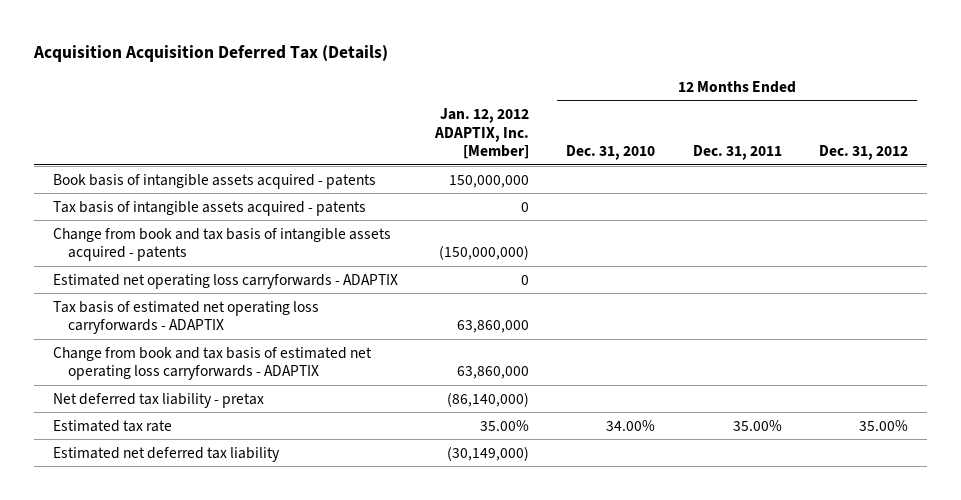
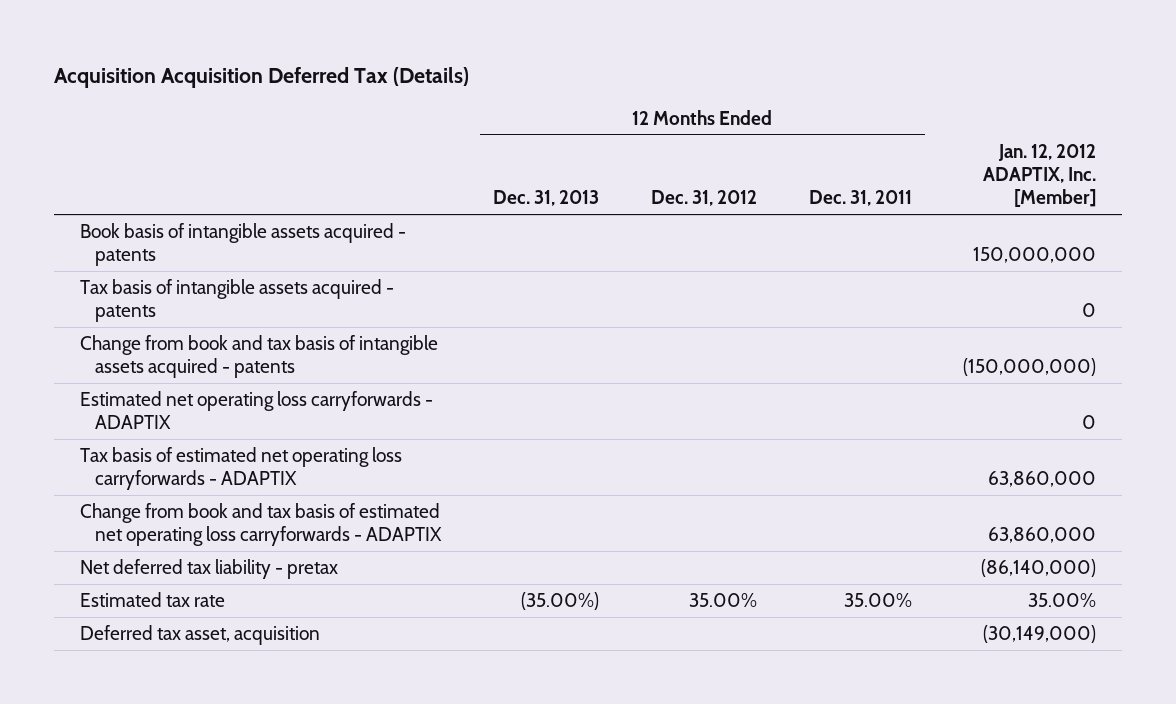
- | Jan. 12, 2012 ADAPTIX, Inc. [Member] | 12 Months Ended Dec. 31, 2010 | 12 Months Ended Dec. 31, 2011 | 12 Months Ended Dec. 31, 2012
+ | 12 Months Ended Dec. 31, 2013 | 12 Months Ended Dec. 31, 2012 | 12 Months Ended Dec. 31, 2011 | Jan. 12, 2012 ADAPTIX, Inc. [Member]
- Estimated net deferred tax liability | (30,149,000) | | |
+ Deferred tax asset, acquisition | | | | (30,149,000)

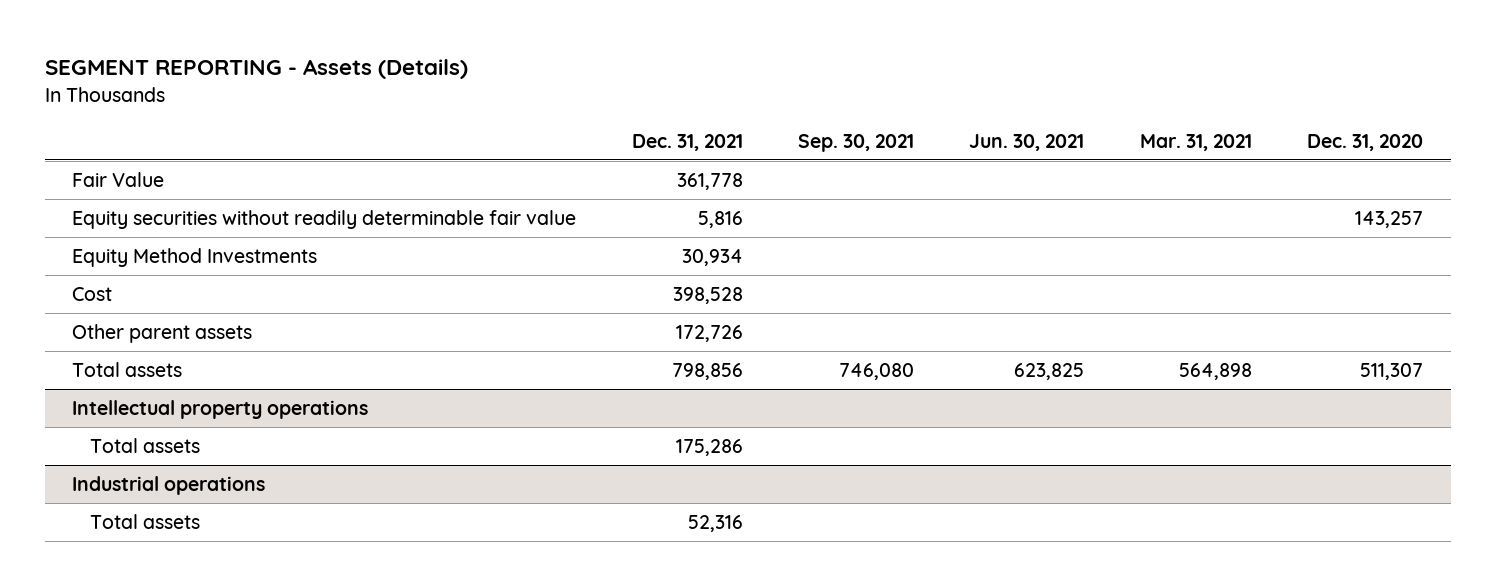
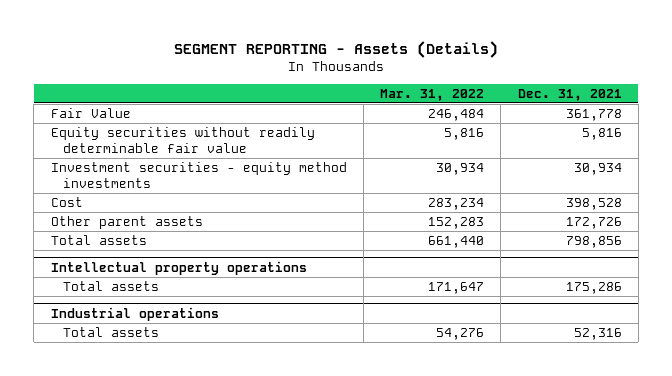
- | Dec. 31, 2021 | Sep. 30, 2021 | Jun. 30, 2021 | Mar. 31, 2021 | Dec. 31, 2020
+ | Mar. 31, 2022 | Dec. 31, 2021
- Equity Method Investments | 30,934 | | | |
+ Investment securities - equity method investments | 30,934 | 30,934

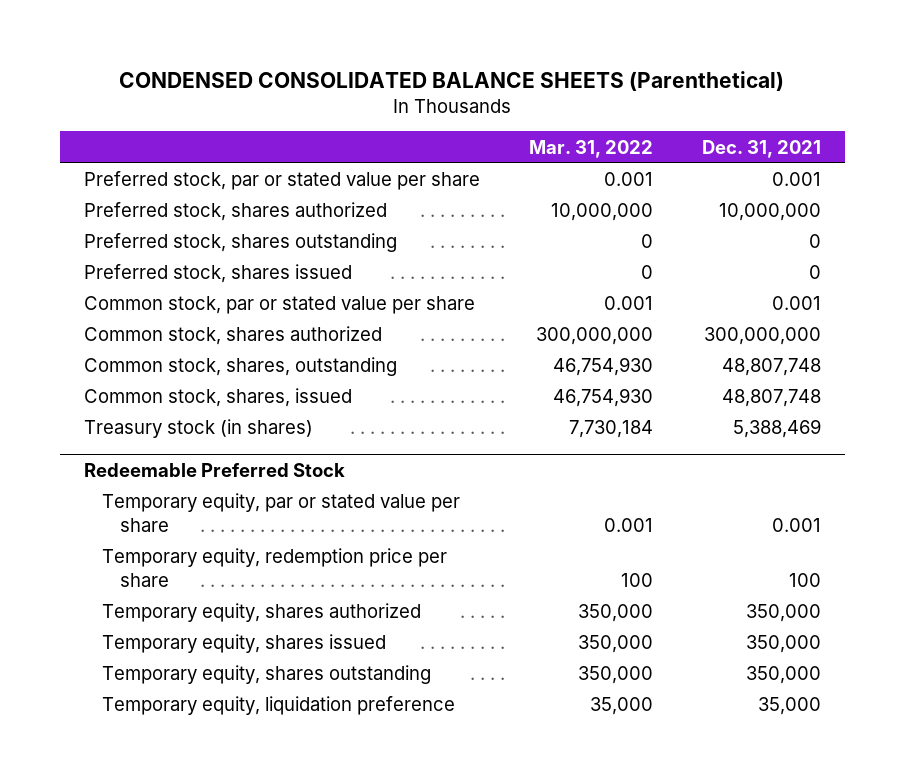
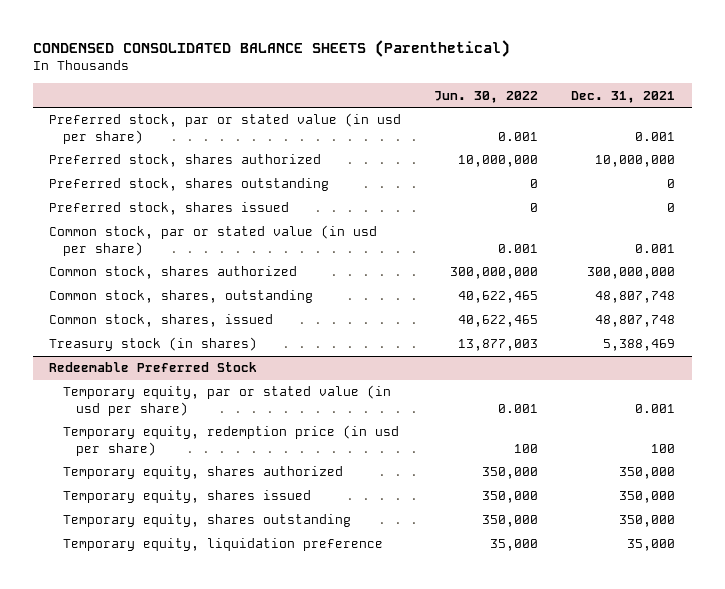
- | Mar. 31, 2022 | Dec. 31, 2021
+ | Jun. 30, 2022 | Dec. 31, 2021
- Preferred stock, par or stated value per share | 0.001 | 0.001
+ Preferred stock, par or stated value (in usd per share) | 0.001 | 0.001
- Common stock, par or stated value per share | 0.001 | 0.001
+ Common stock, par or stated value (in usd per share) | 0.001 | 0.001
@ Redeemable Preferred Stock
- Temporary equity, par or stated value per share | 0.001 | 0.001
- Temporary equity, redemption price per share | 100 | 100
+ Temporary equity, par or stated value (in usd per share) | 0.001 | 0.001
+ Temporary equity, redemption price (in usd per share) | 100 | 100

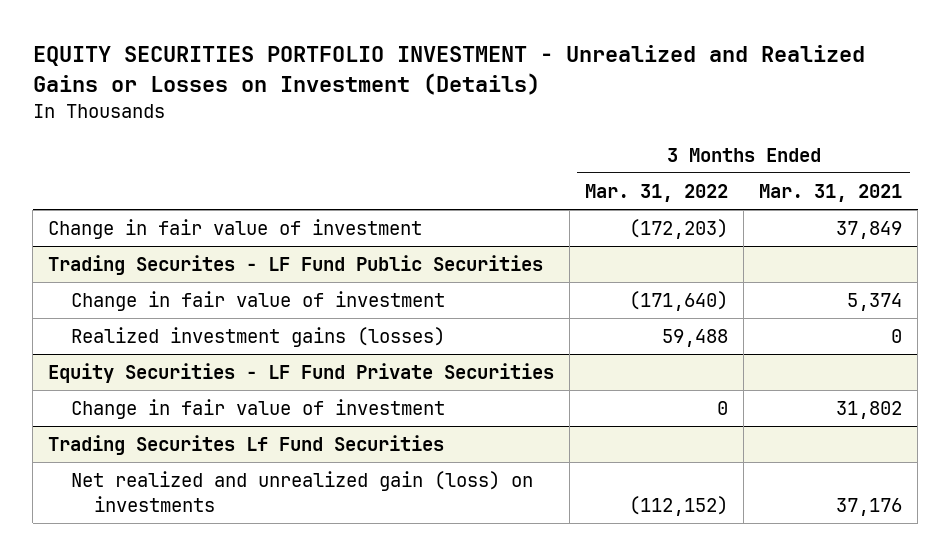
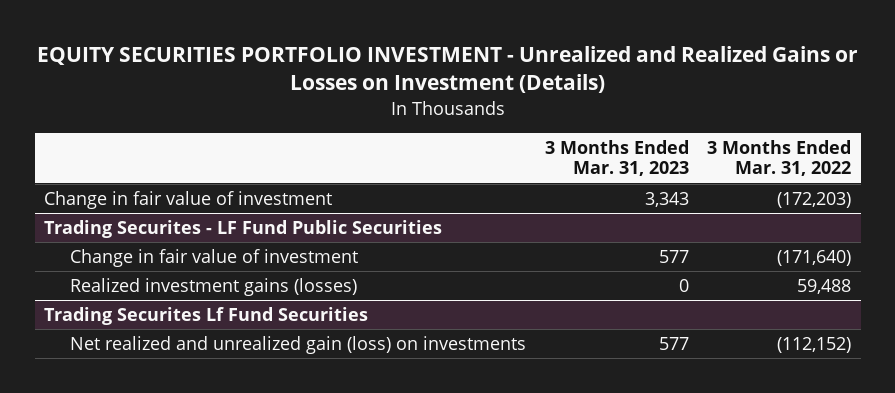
- | 3 Months Ended Mar. 31, 2022 | 3 Months Ended Mar. 31, 2021
+ | 3 Months Ended Mar. 31, 2023 | 3 Months Ended Mar. 31, 2022
- Equity Securities - LF Fund Private Securities
- Change in fair value of investment | 0 | 31,802

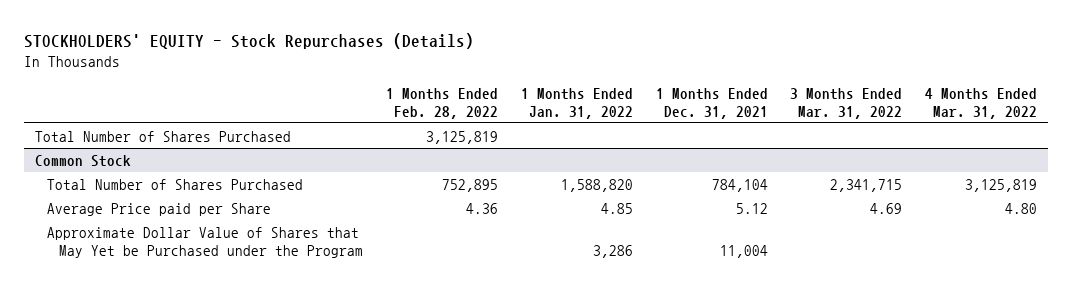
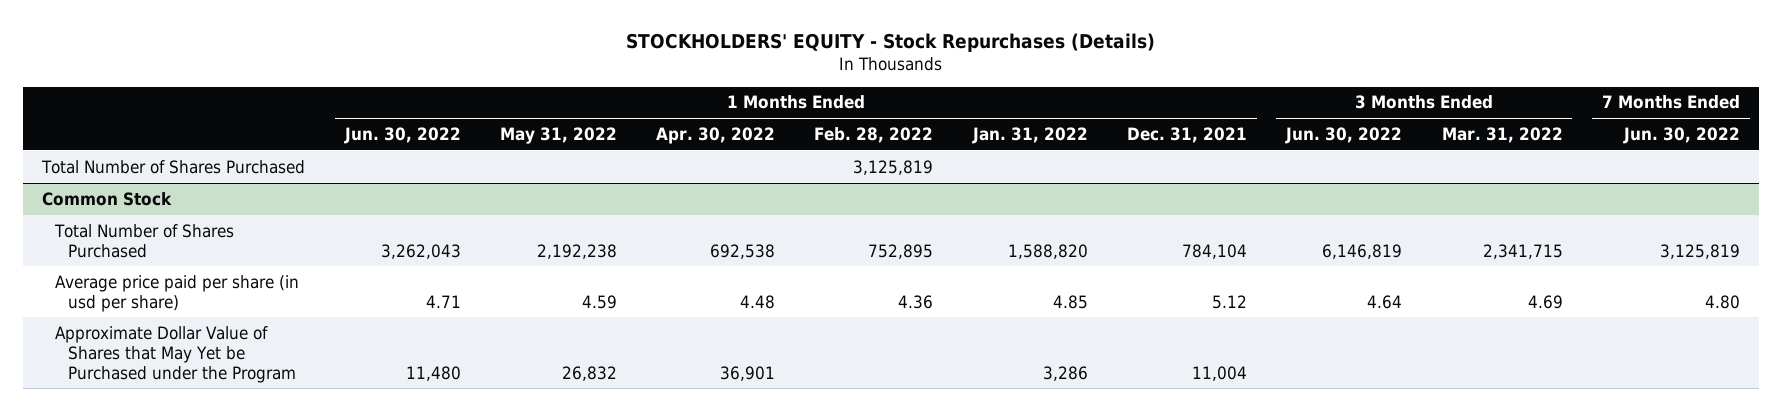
- | 1 Months Ended Feb. 28, 2022 | 1 Months Ended Jan. 31, 2022 | 1 Months Ended Dec. 31, 2021 | 3 Months Ended Mar. 31, 2022 | 4 Months Ended Mar. 31, 2022
+ | 1 Months Ended Jun. 30, 2022 | 1 Months Ended May 31, 2022 | 1 Months Ended Apr. 30, 2022 | 1 Months Ended Feb. 28, 2022 | 1 Months Ended Jan. 31, 2022 | 1 Months Ended Dec. 31, 2021 | 3 Months Ended Jun. 30, 2022 | 3 Months Ended Mar. 31, 2022 | 7 Months Ended Jun. 30, 2022
@ Common Stock
- Average Price paid per Share | 4.36 | 4.85 | 5.12 | 4.69 | 4.80
+ Average price paid per share (in usd per share) | 4.71 | 4.59 | 4.48 | 4.36 | 4.85 | 5.12 | 4.64 | 4.69 | 4.80

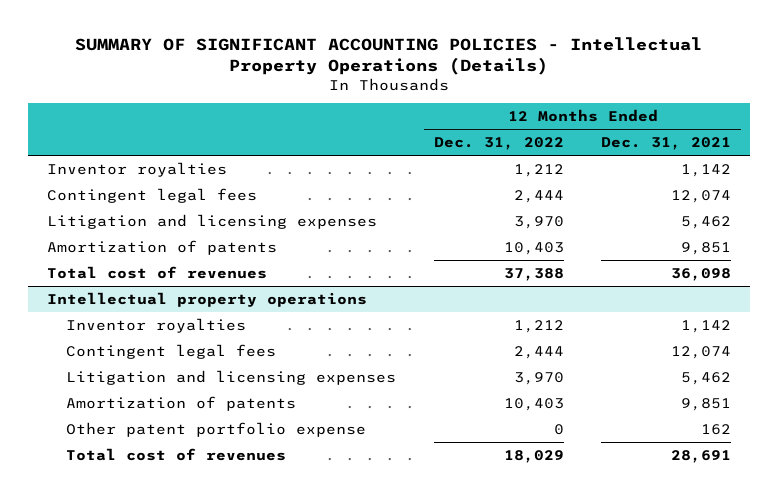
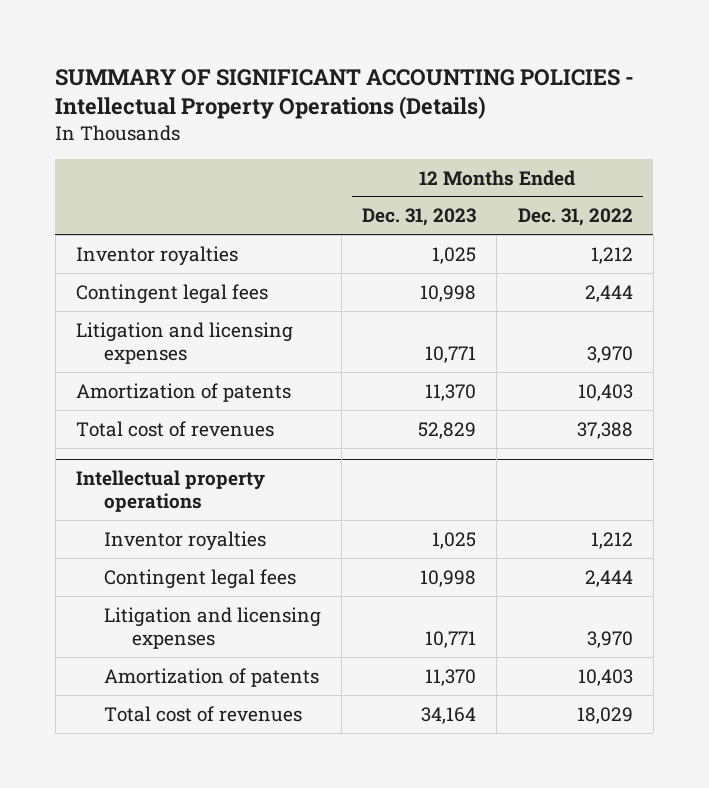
- | 12 Months Ended Dec. 31, 2022 | 12 Months Ended Dec. 31, 2021
+ | 12 Months Ended Dec. 31, 2023 | 12 Months Ended Dec. 31, 2022
@ Intellectual property operations
- Other patent portfolio expense | 0 | 162

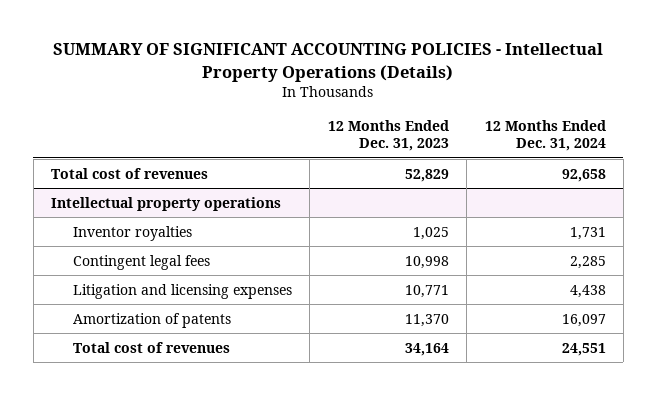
- | 12 Months Ended Dec. 31, 2023 | 12 Months Ended Dec. 31, 2022
+ | 12 Months Ended Dec. 31, 2023 | 12 Months Ended Dec. 31, 2024
- Inventor royalties | 1,025 | 1,212
- Contingent legal fees | 10,998 | 2,444
- Litigation and licensing expenses | 10,771 | 3,970
- Amortization of patents | 11,370 | 10,403

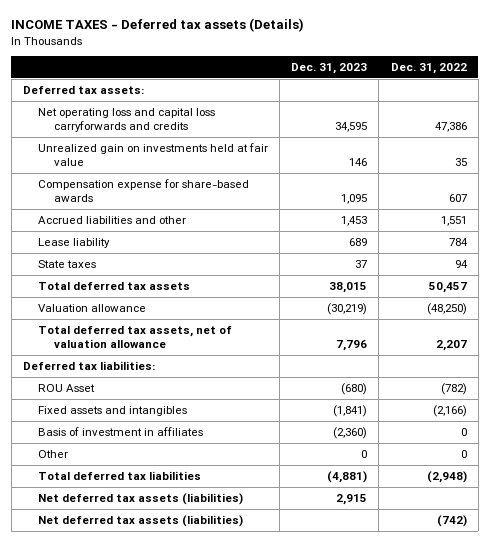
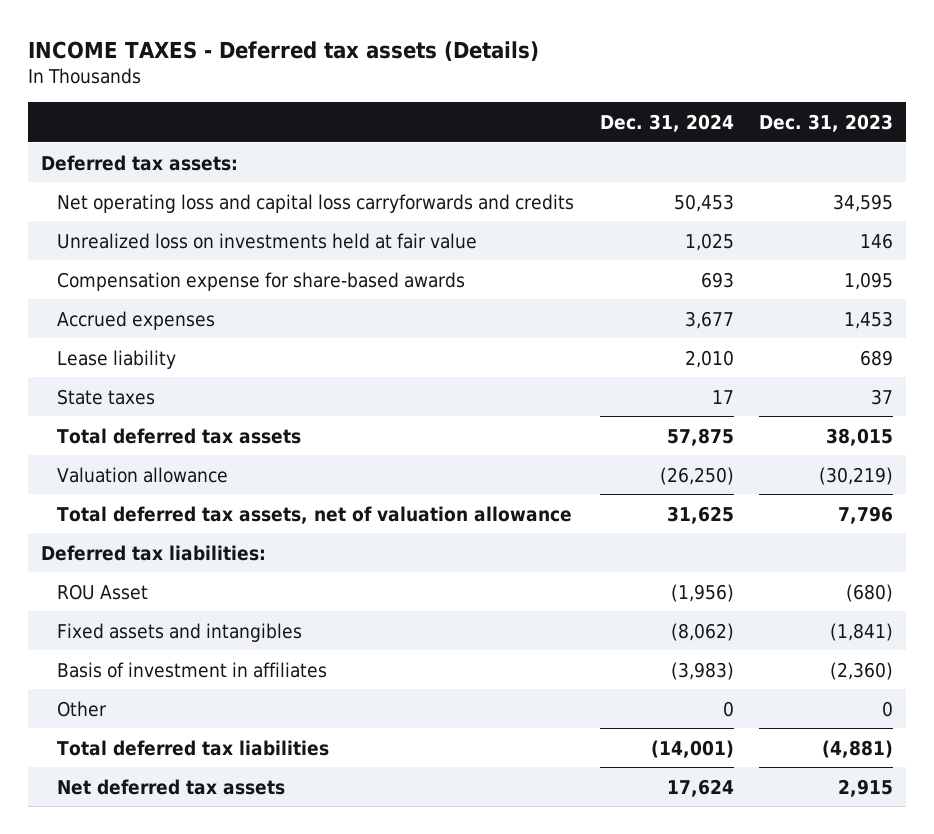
- | Dec. 31, 2023 | Dec. 31, 2022
+ | Dec. 31, 2024 | Dec. 31, 2023
- Unrealized gain on investments held at fair value | 146 | 35
+ Unrealized loss on investments held at fair value | 1,025 | 146
- Accrued liabilities and other | 1,453 | 1,551
+ Accrued expenses | 3,677 | 1,453
- Net deferred tax assets (liabilities) | 2,915 |
- Net deferred tax assets (liabilities) | | (742)
+ Net deferred tax assets | 17,624 | 2,915

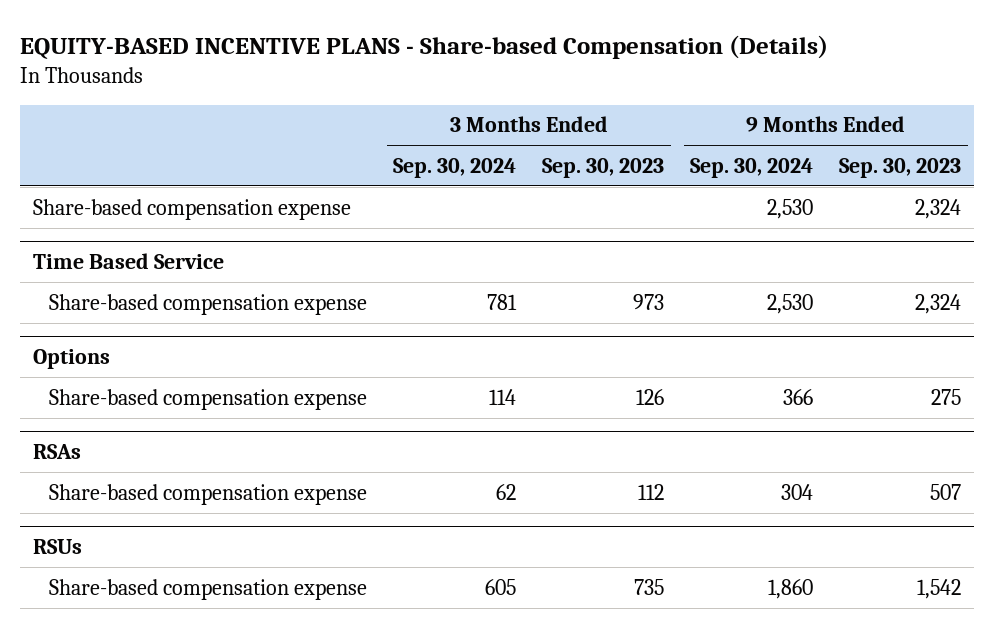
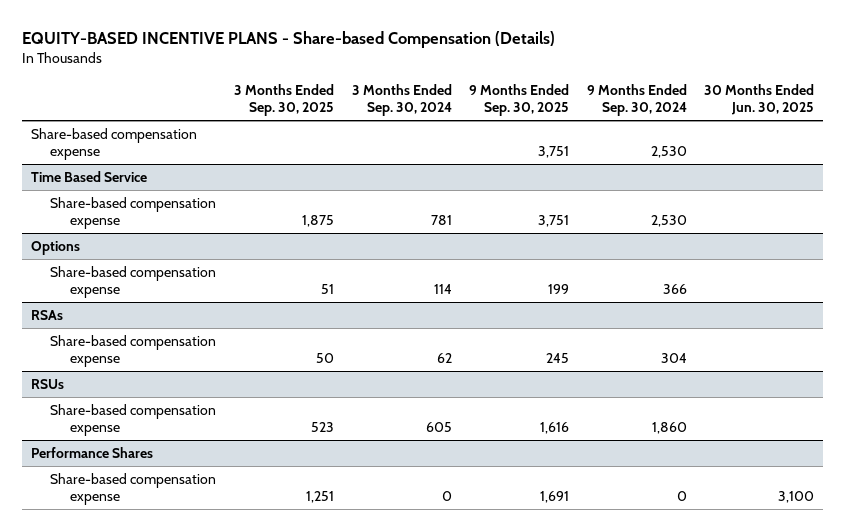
- | 3 Months Ended Sep. 30, 2024 | 3 Months Ended Sep. 30, 2023 | 9 Months Ended Sep. 30, 2024 | 9 Months Ended Sep. 30, 2023
+ | 3 Months Ended Sep. 30, 2025 | 3 Months Ended Sep. 30, 2024 | 9 Months Ended Sep. 30, 2025 | 9 Months Ended Sep. 30, 2024 | 30 Months Ended Jun. 30, 2025
+ Performance Shares
+ Share-based compensation expense | 1,251 | 0 | 1,691 | 0 | 3,100

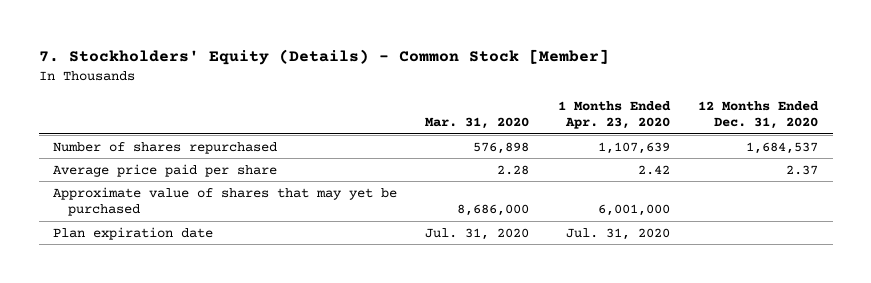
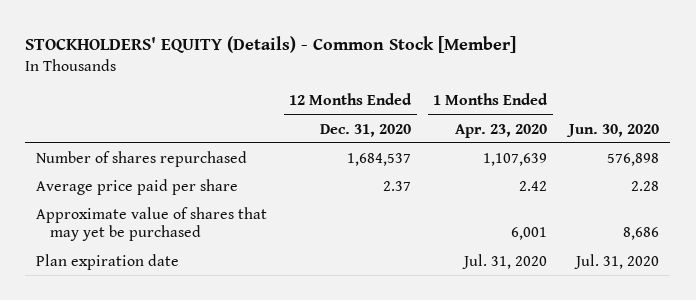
- 7. Stockholders' Equity (Details) - Common Stock [Member]
+ STOCKHOLDERS' EQUITY (Details) - Common Stock [Member]
- | Mar. 31, 2020 | 1 Months Ended Apr. 23, 2020 | 12 Months Ended Dec. 31, 2020
+ | 12 Months Ended Dec. 31, 2020 | 1 Months Ended Apr. 23, 2020 | Jun. 30, 2020
- Approximate value of shares that may yet be purchased | 8,686,000 | 6,001,000 |
+ Approximate value of shares that may yet be purchased | | 6,001 | 8,686

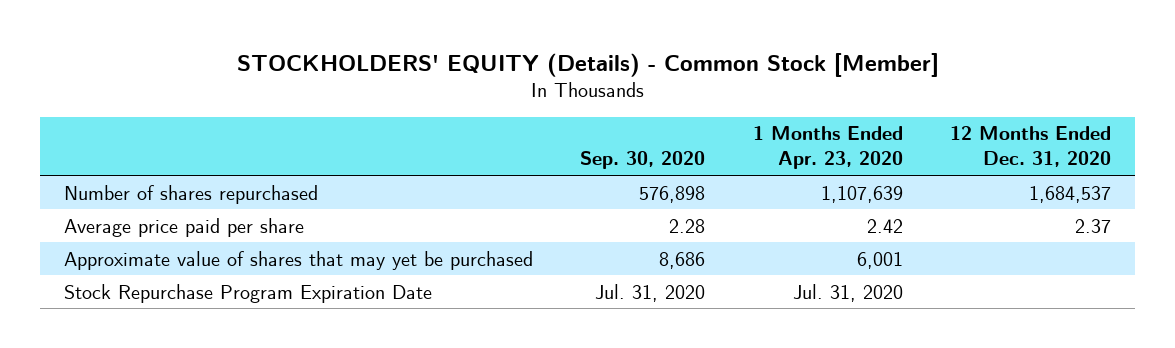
- | 12 Months Ended Dec. 31, 2020 | 1 Months Ended Apr. 23, 2020 | Jun. 30, 2020
+ | Sep. 30, 2020 | 1 Months Ended Apr. 23, 2020 | 12 Months Ended Dec. 31, 2020
- Plan expiration date | | Jul. 31, 2020 | Jul. 31, 2020
+ Stock Repurchase Program Expiration Date | Jul. 31, 2020 | Jul. 31, 2020 |

